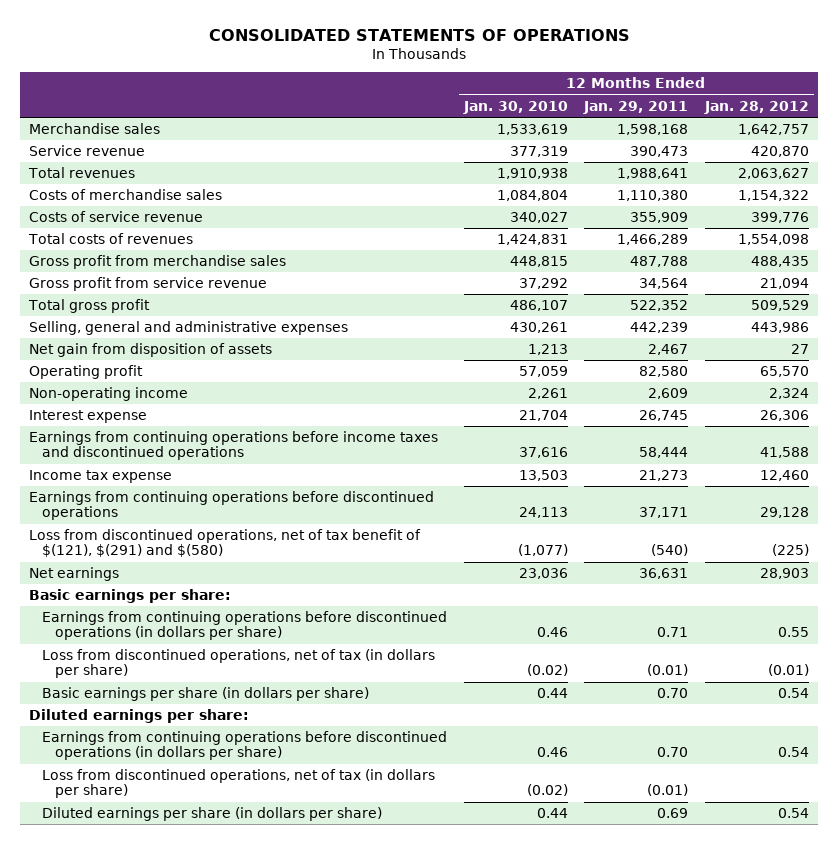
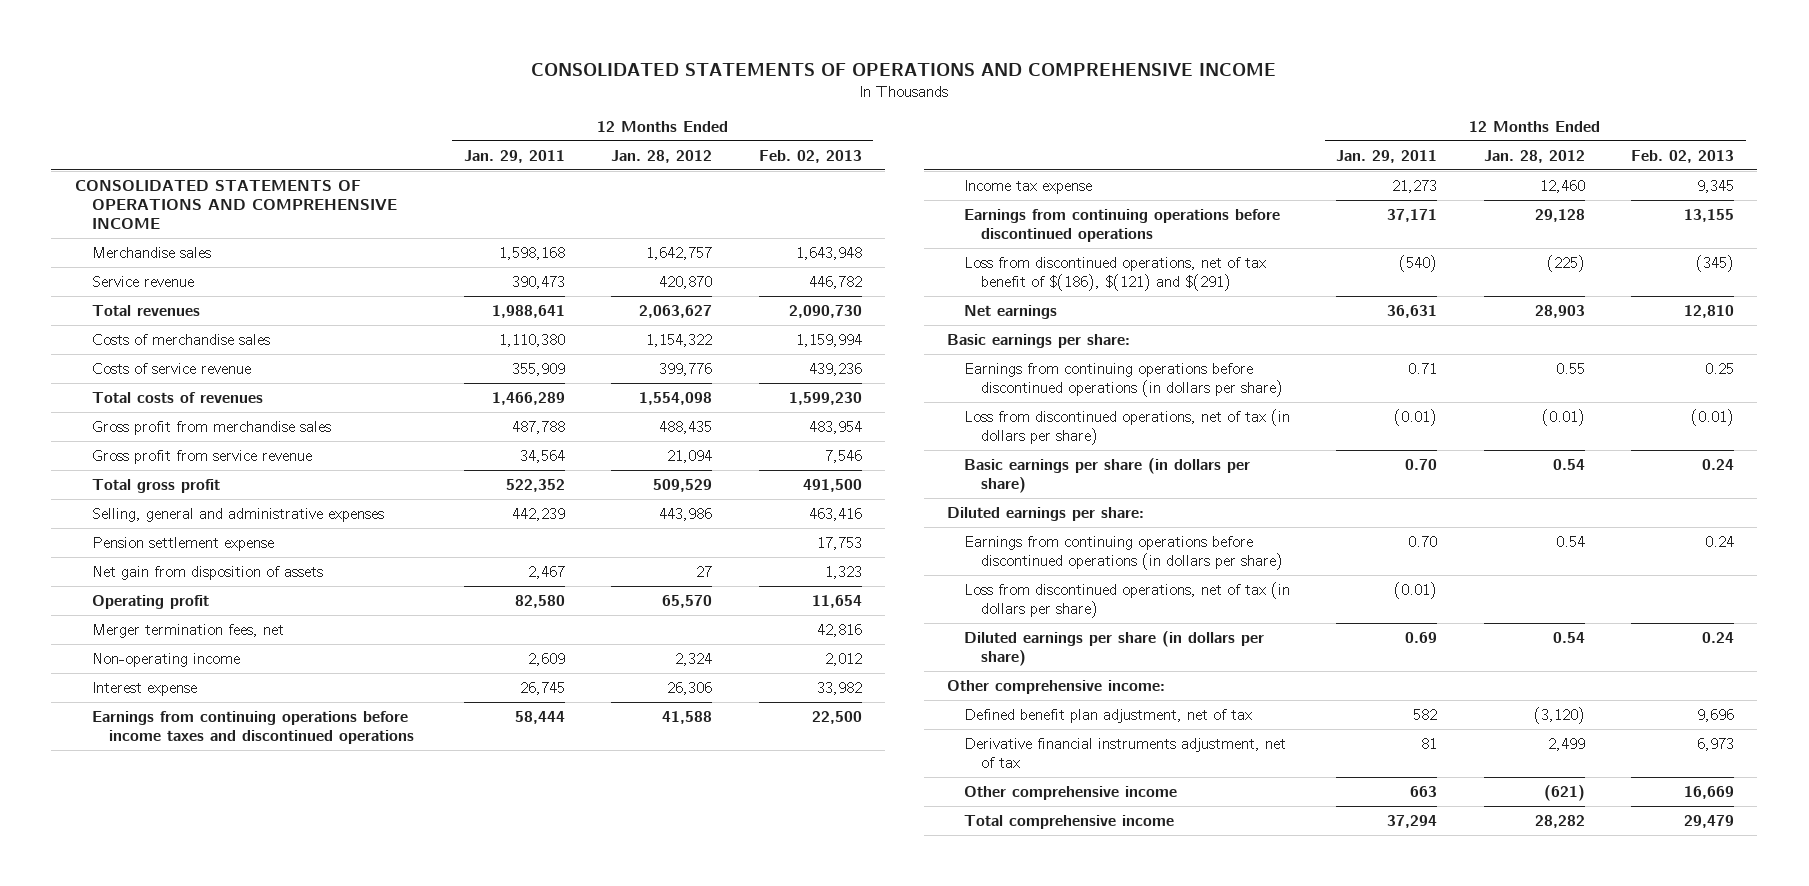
- CONSOLIDATED STATEMENTS OF OPERATIONS
+ CONSOLIDATED STATEMENTS OF OPERATIONS AND COMPREHENSIVE INCOME
- | 12 Months Ended Jan. 30, 2010 | 12 Months Ended Jan. 29, 2011 | 12 Months Ended Jan. 28, 2012
+ | 12 Months Ended Jan. 29, 2011 | 12 Months Ended Jan. 28, 2012 | 12 Months Ended Feb. 02, 2013
+ CONSOLIDATED STATEMENTS OF OPERATIONS AND COMPREHENSIVE INCOME
+ Pension settlement expense | | | 17,753
+ Merger termination fees, net | | | 42,816
- Loss from discontinued operations, net of tax benefit of $(121), $(291) and $(580) | (1,077) | (540) | (225)
+ Loss from discontinued operations, net of tax benefit of $(186), $(121) and $(291) | (540) | (225) | (345)
+ Other comprehensive income:
+ Defined benefit plan adjustment, net of tax | 582 | (3,120) | 9,696
+ Derivative financial instruments adjustment, net of tax | 81 | 2,499 | 6,973
+ Other comprehensive income | 663 | (621) | 16,669
+ Total comprehensive income | 37,294 | 28,282 | 29,479

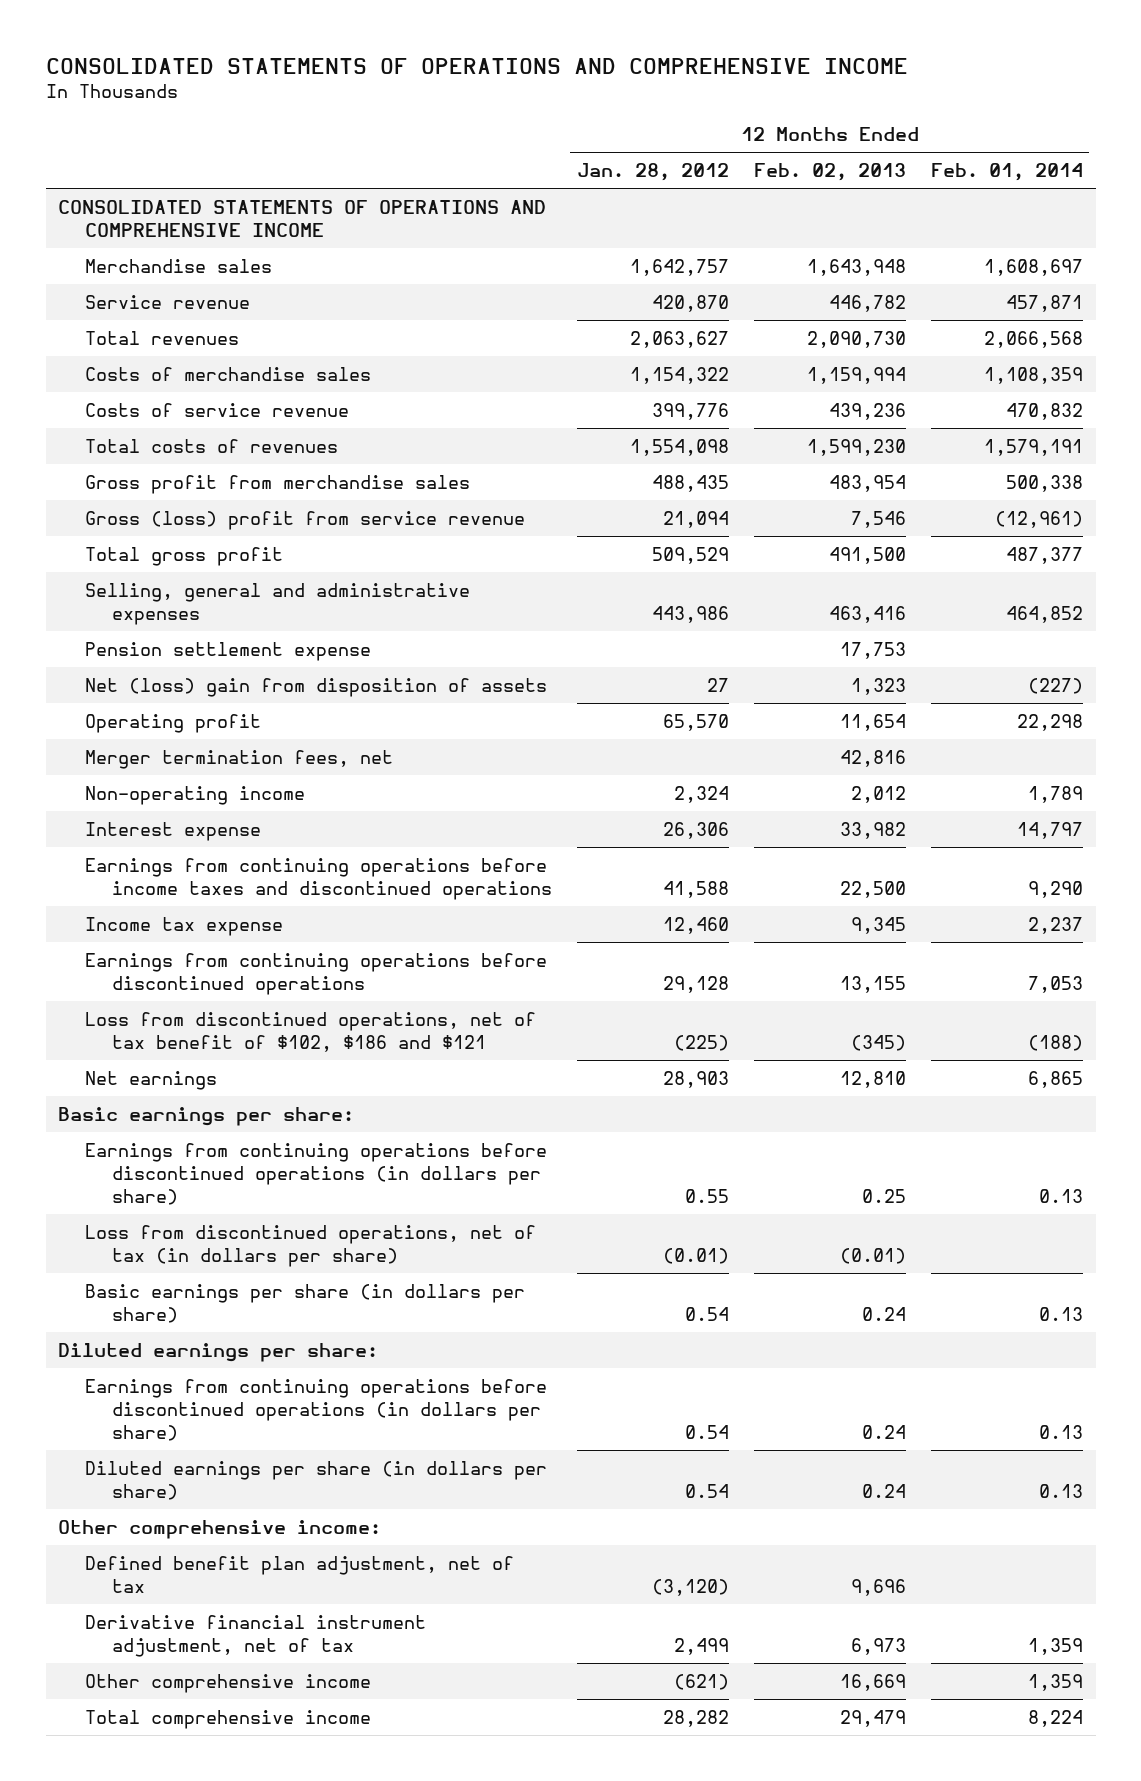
- | 12 Months Ended Jan. 29, 2011 | 12 Months Ended Jan. 28, 2012 | 12 Months Ended Feb. 02, 2013
+ | 12 Months Ended Jan. 28, 2012 | 12 Months Ended Feb. 02, 2013 | 12 Months Ended Feb. 01, 2014
- Gross profit from service revenue | 34,564 | 21,094 | 7,546
+ Gross (loss) profit from service revenue | 21,094 | 7,546 | (12,961)
- Net gain from disposition of assets | 2,467 | 27 | 1,323
+ Net (loss) gain from disposition of assets | 27 | 1,323 | (227)
- Loss from discontinued operations, net of tax benefit of $(186), $(121) and $(291) | (540) | (225) | (345)
+ Loss from discontinued operations, net of tax benefit of $102, $186 and $121 | (225) | (345) | (188)
- Loss from discontinued operations, net of tax (in dollars per share) | (0.01) | |
- Derivative financial instruments adjustment, net of tax | 81 | 2,499 | 6,973
+ Derivative financial instrument adjustment, net of tax | 2,499 | 6,973 | 1,359

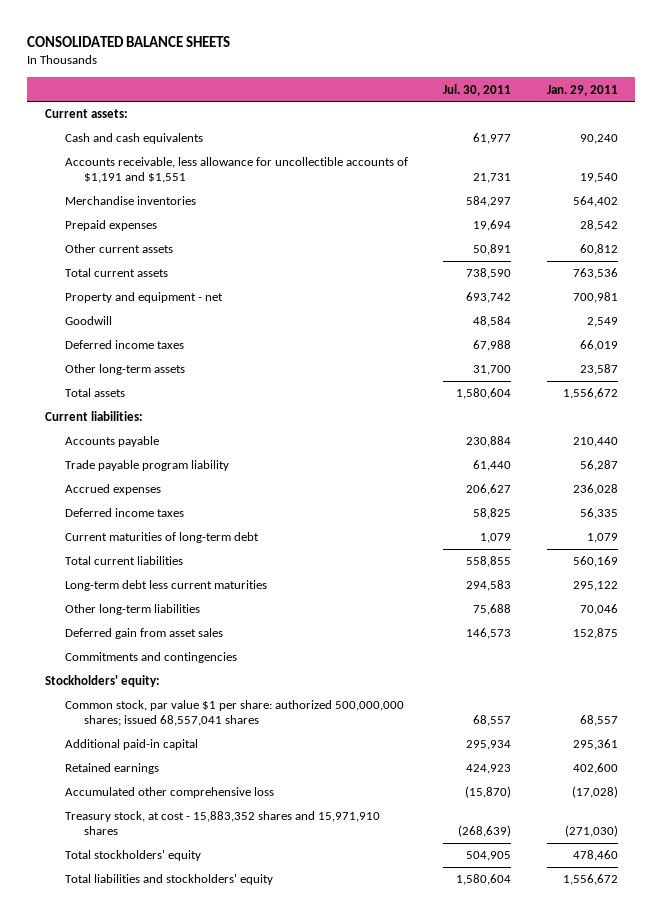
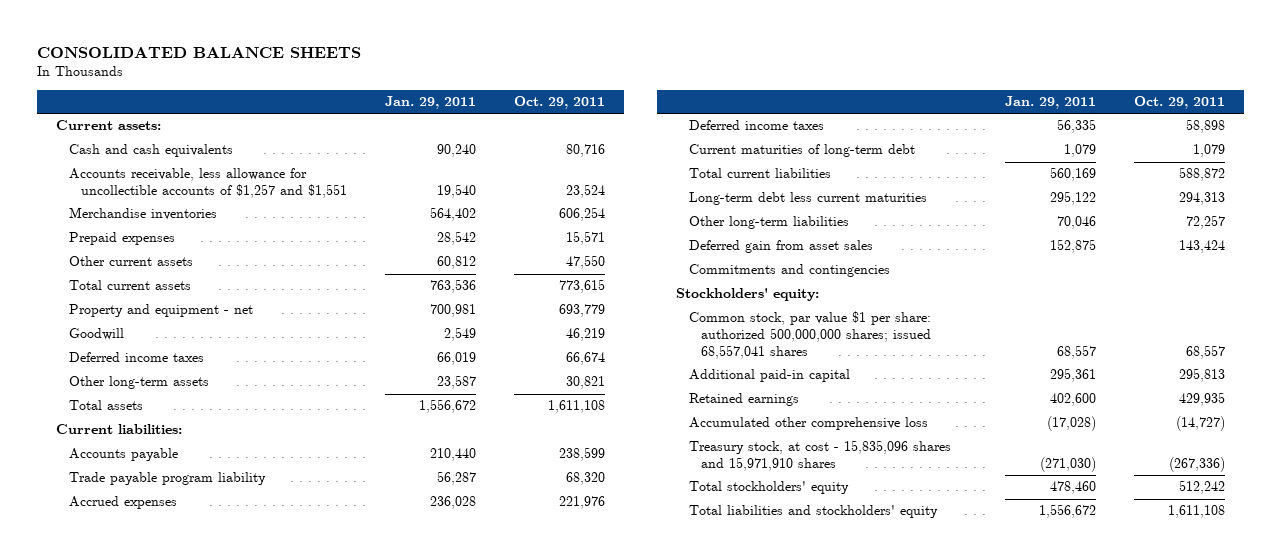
- | Jul. 30, 2011 | Jan. 29, 2011
+ | Jan. 29, 2011 | Oct. 29, 2011
- Accounts receivable, less allowance for uncollectible accounts of $1,191 and $1,551 | 21,731 | 19,540
+ Accounts receivable, less allowance for uncollectible accounts of $1,257 and $1,551 | 19,540 | 23,524
- Treasury stock, at cost - 15,883,352 shares and 15,971,910 shares | (268,639) | (271,030)
+ Treasury stock, at cost - 15,835,096 shares and 15,971,910 shares | (271,030) | (267,336)

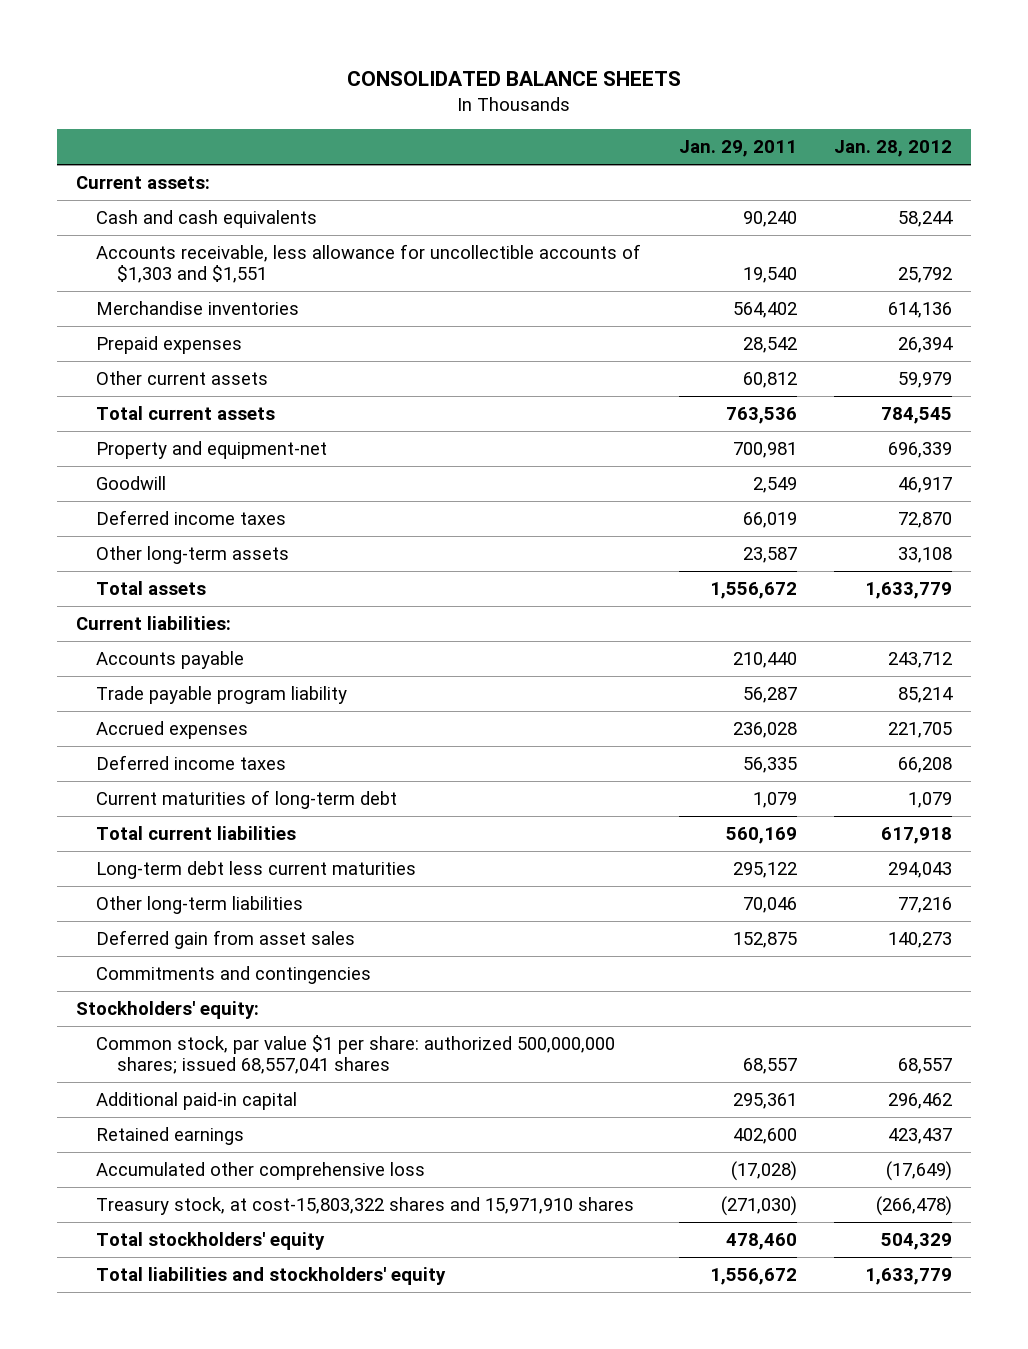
- | Jan. 29, 2011 | Oct. 29, 2011
+ | Jan. 29, 2011 | Jan. 28, 2012
- Accounts receivable, less allowance for uncollectible accounts of $1,257 and $1,551 | 19,540 | 23,524
+ Accounts receivable, less allowance for uncollectible accounts of $1,303 and $1,551 | 19,540 | 25,792
- Property and equipment - net | 700,981 | 693,779
+ Property and equipment-net | 700,981 | 696,339
- Treasury stock, at cost - 15,835,096 shares and 15,971,910 shares | (271,030) | (267,336)
+ Treasury stock, at cost-15,803,322 shares and 15,971,910 shares | (271,030) | (266,478)

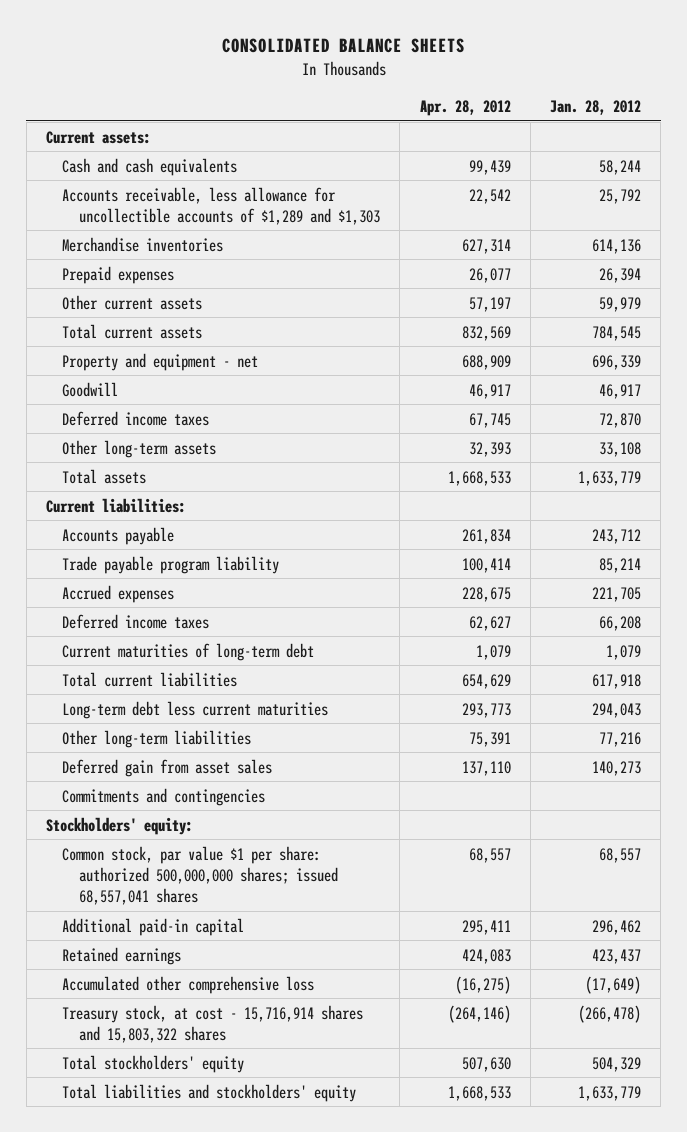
- | Jan. 29, 2011 | Jan. 28, 2012
+ | Apr. 28, 2012 | Jan. 28, 2012
- Accounts receivable, less allowance for uncollectible accounts of $1,303 and $1,551 | 19,540 | 25,792
+ Accounts receivable, less allowance for uncollectible accounts of $1,289 and $1,303 | 22,542 | 25,792
- Property and equipment-net | 700,981 | 696,339
+ Property and equipment - net | 688,909 | 696,339
- Treasury stock, at cost-15,803,322 shares and 15,971,910 shares | (271,030) | (266,478)
+ Treasury stock, at cost - 15,716,914 shares and 15,803,322 shares | (264,146) | (266,478)

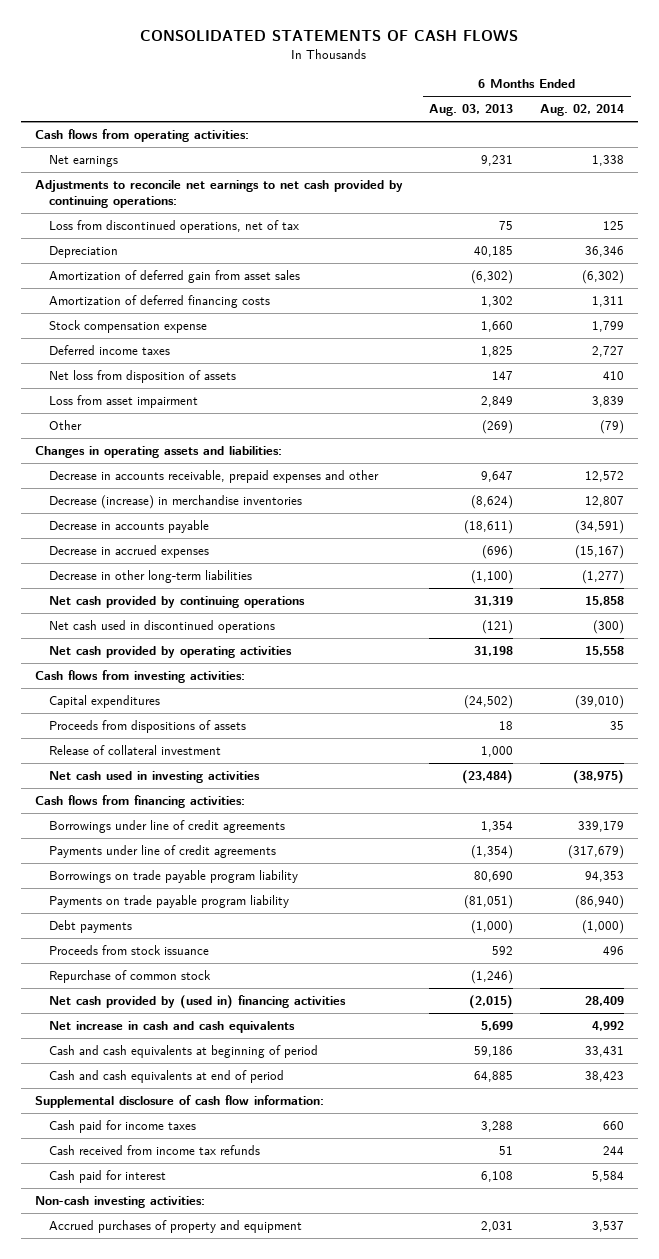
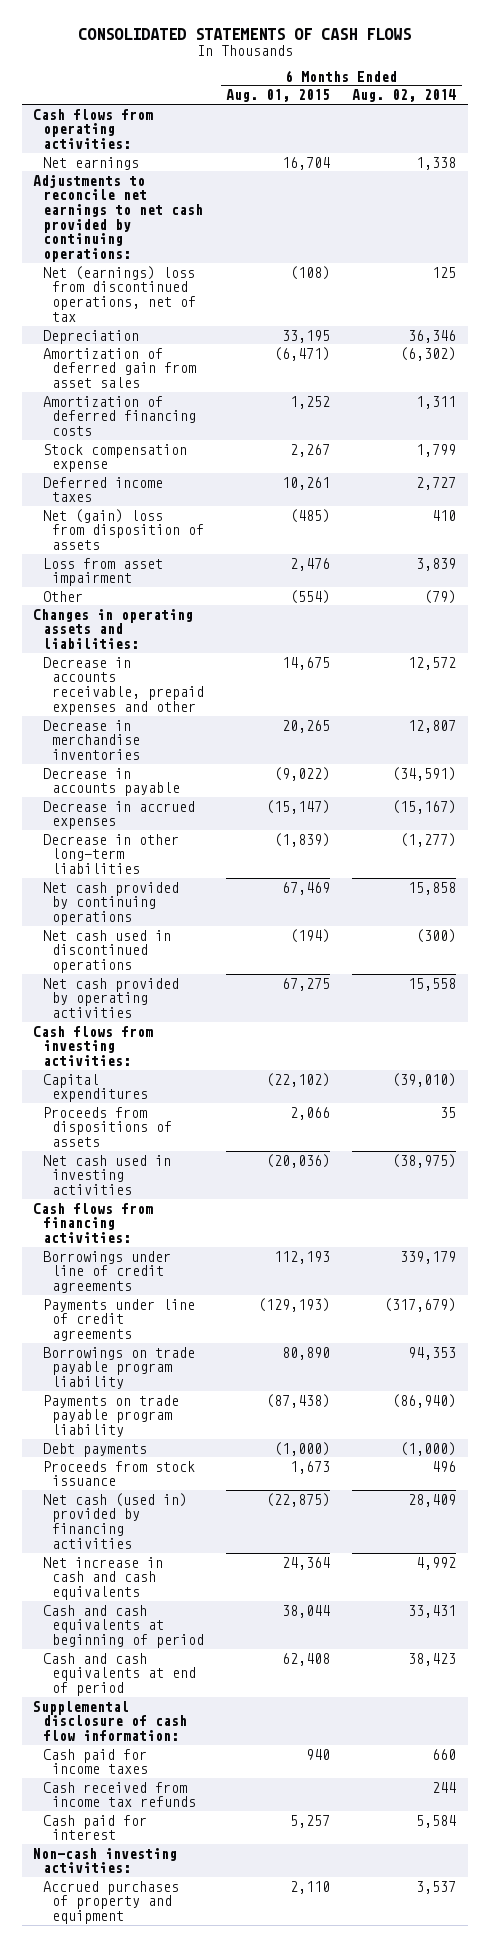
- | 6 Months Ended Aug. 03, 2013 | 6 Months Ended Aug. 02, 2014
+ | 6 Months Ended Aug. 01, 2015 | 6 Months Ended Aug. 02, 2014
- Loss from discontinued operations, net of tax | 75 | 125
+ Net (earnings) loss from discontinued operations, net of tax | (108) | 125
- Net loss from disposition of assets | 147 | 410
+ Net (gain) loss from disposition of assets | (485) | 410
- Decrease (increase) in merchandise inventories | (8,624) | 12,807
+ Decrease in merchandise inventories | 20,265 | 12,807
- Release of collateral investment | 1,000 |
- Repurchase of common stock | (1,246) |
- Net cash provided by (used in) financing activities | (2,015) | 28,409
+ Net cash (used in) provided by financing activities | (22,875) | 28,409

